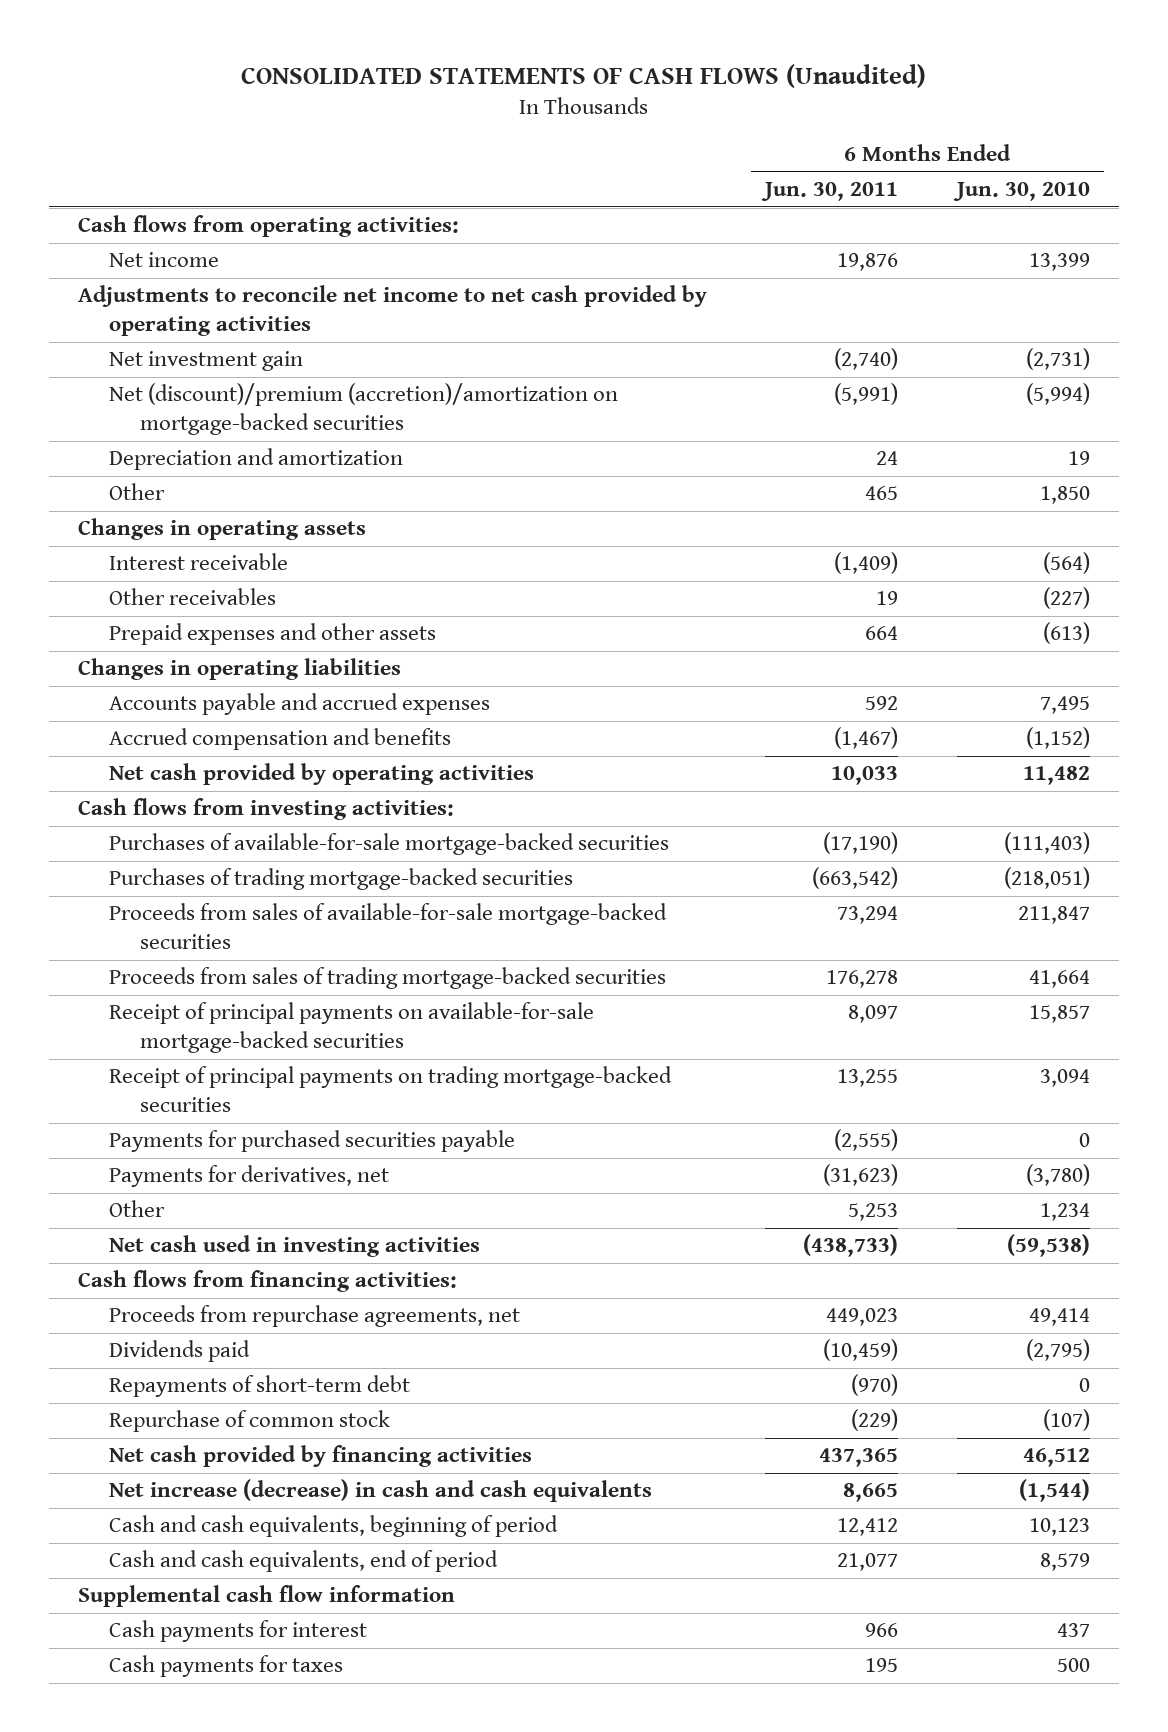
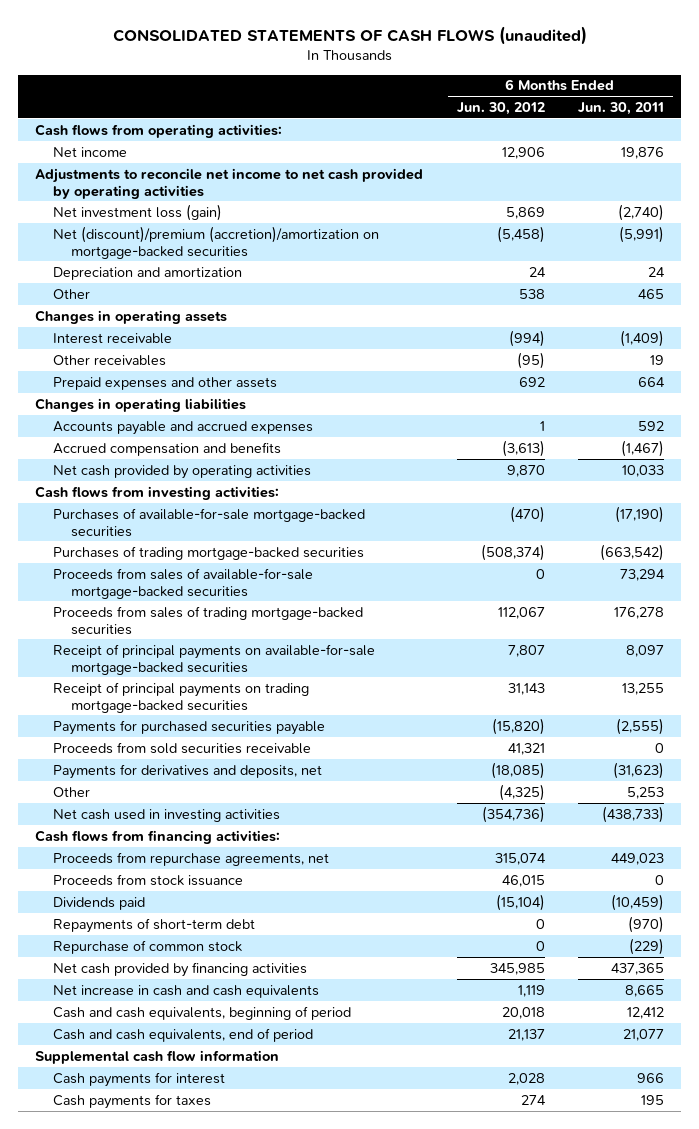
- CONSOLIDATED STATEMENTS OF CASH FLOWS (Unaudited)
+ CONSOLIDATED STATEMENTS OF CASH FLOWS (unaudited)
- | 6 Months Ended Jun. 30, 2011 | 6 Months Ended Jun. 30, 2010
+ | 6 Months Ended Jun. 30, 2012 | 6 Months Ended Jun. 30, 2011
- Net investment gain | (2,740) | (2,731)
+ Net investment loss (gain) | 5,869 | (2,740)
- Payments for derivatives, net | (31,623) | (3,780)
+ Proceeds from sold securities receivable | 41,321 | 0
+ Payments for derivatives and deposits, net | (18,085) | (31,623)
+ Proceeds from stock issuance | 46,015 | 0
- Net increase (decrease) in cash and cash equivalents | 8,665 | (1,544)
+ Net increase in cash and cash equivalents | 1,119 | 8,665

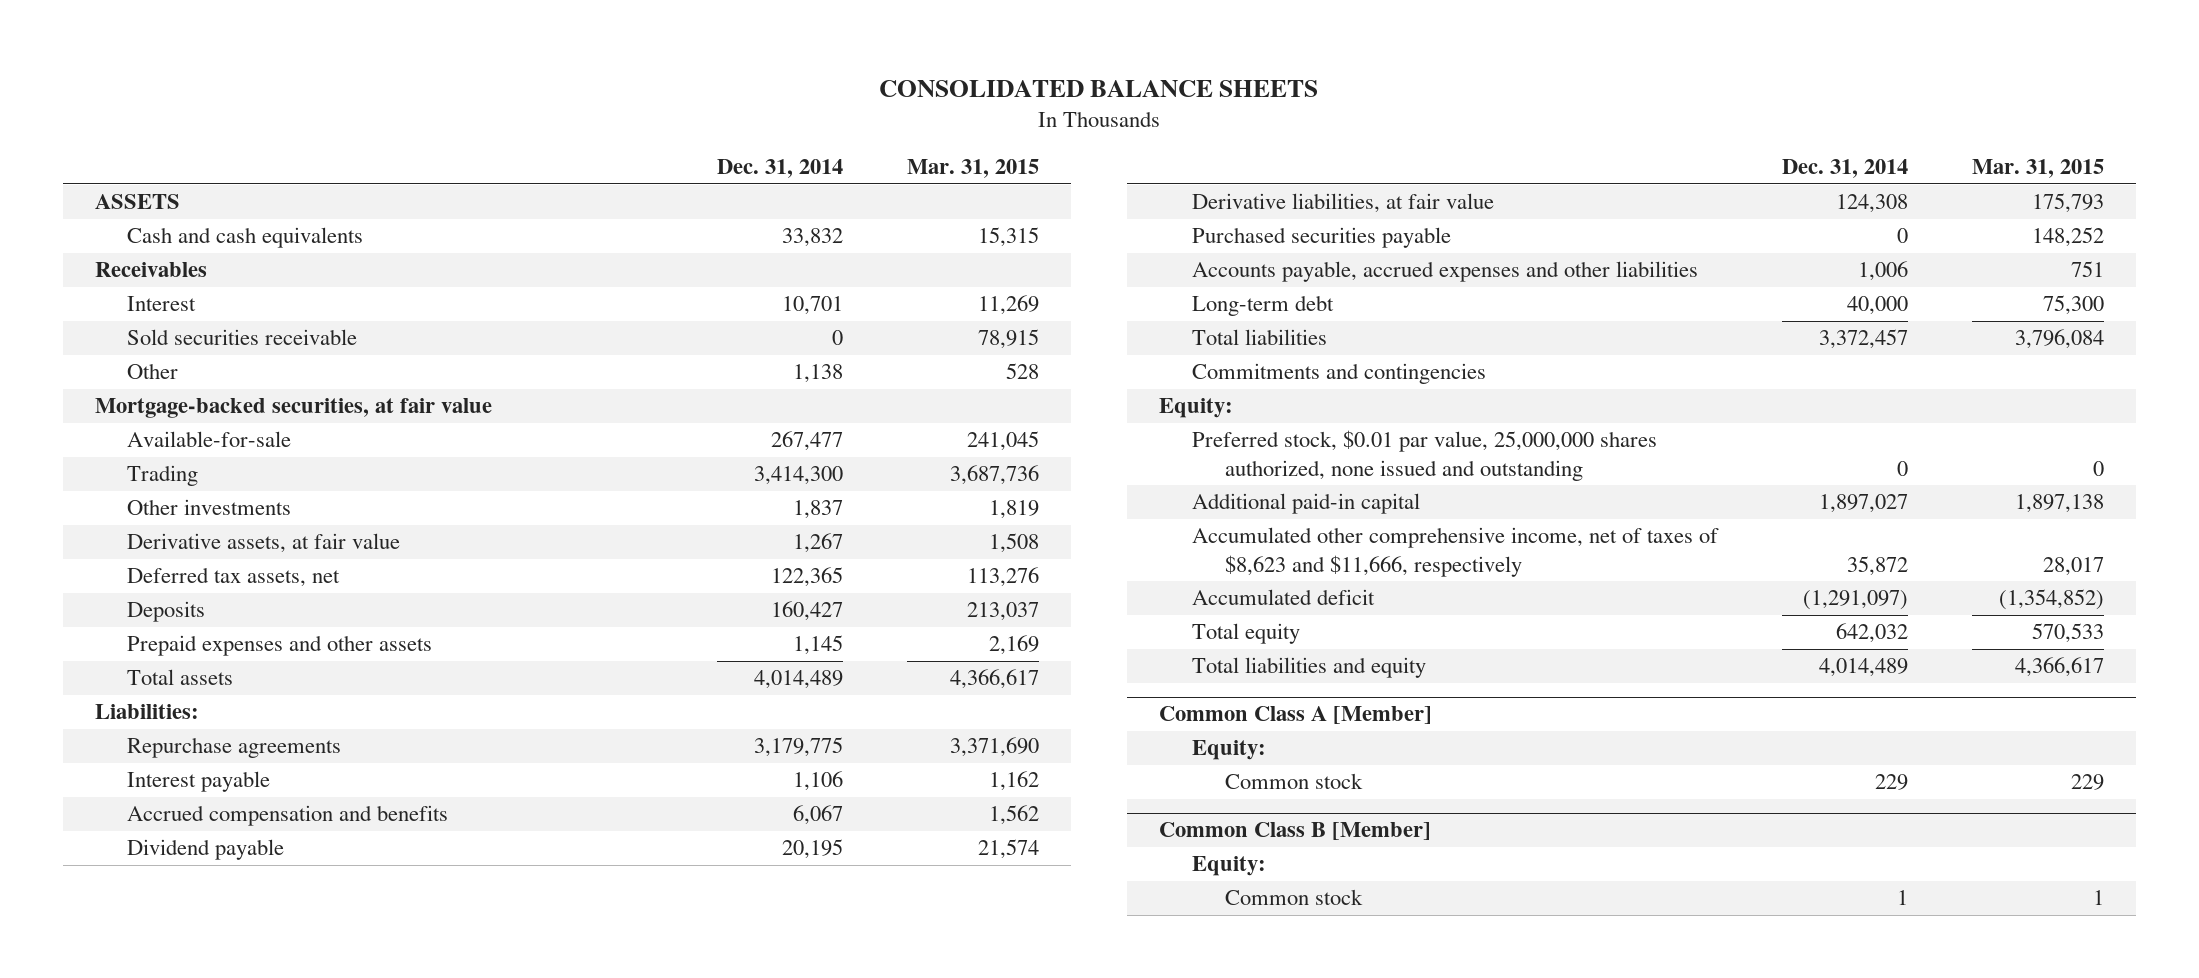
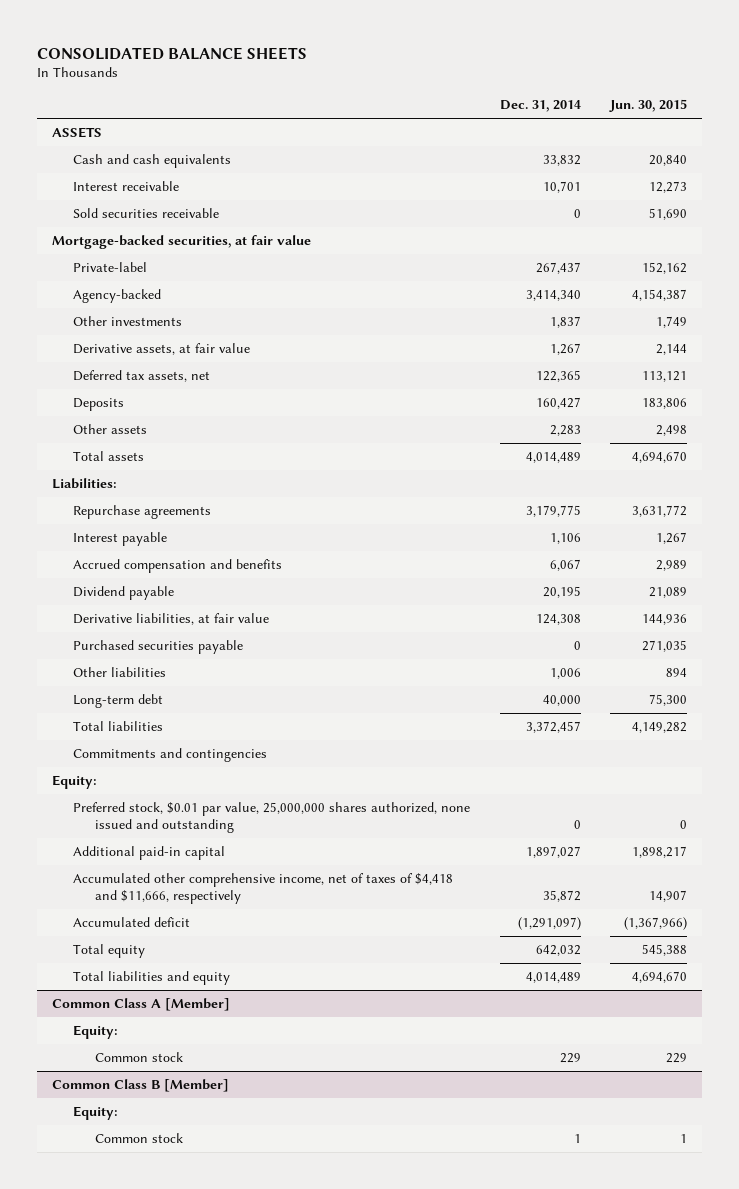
- | Dec. 31, 2014 | Mar. 31, 2015
+ | Dec. 31, 2014 | Jun. 30, 2015
- Receivables
- Interest | 10,701 | 11,269
+ Interest receivable | 10,701 | 12,273
- Other | 1,138 | 528
- Available-for-sale | 267,477 | 241,045
- Trading | 3,414,300 | 3,687,736
+ Private-label | 267,437 | 152,162
+ Agency-backed | 3,414,340 | 4,154,387
- Prepaid expenses and other assets | 1,145 | 2,169
+ Other assets | 2,283 | 2,498
- Accounts payable, accrued expenses and other liabilities | 1,006 | 751
+ Other liabilities | 1,006 | 894
- Accumulated other comprehensive income, net of taxes of $8,623 and $11,666, respectively | 35,872 | 28,017
+ Accumulated other comprehensive income, net of taxes of $4,418 and $11,666, respectively | 35,872 | 14,907

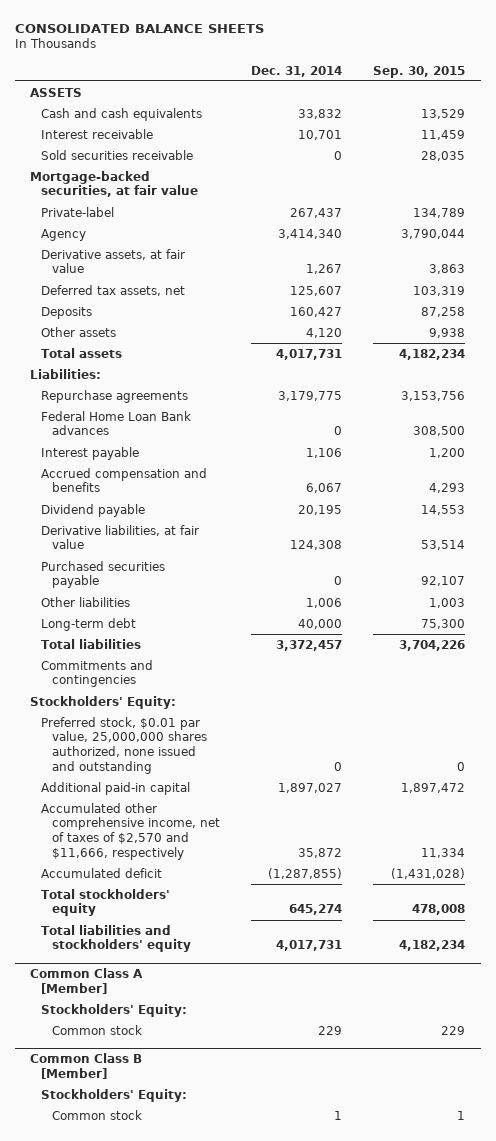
- | Dec. 31, 2014 | Jun. 30, 2015
+ | Dec. 31, 2014 | Sep. 30, 2015
- Agency-backed | 3,414,340 | 4,154,387
- Other investments | 1,837 | 1,749
+ Agency | 3,414,340 | 3,790,044
- Deferred tax assets, net | 122,365 | 113,121
+ Deferred tax assets, net | 125,607 | 103,319
- Other assets | 2,283 | 2,498
- Total assets | 4,014,489 | 4,694,670
+ Other assets | 4,120 | 9,938
+ Total assets | 4,017,731 | 4,182,234
+ Federal Home Loan Bank advances | 0 | 308,500
- Equity:
+ Stockholders' Equity:
- Accumulated other comprehensive income, net of taxes of $4,418 and $11,666, respectively | 35,872 | 14,907
- Accumulated deficit | (1,291,097) | (1,367,966)
- Total equity | 642,032 | 545,388
- Total liabilities and equity | 4,014,489 | 4,694,670
+ Accumulated other comprehensive income, net of taxes of $2,570 and $11,666, respectively | 35,872 | 11,334
+ Accumulated deficit | (1,287,855) | (1,431,028)
+ Total stockholders' equity | 645,274 | 478,008
+ Total liabilities and stockholders' equity | 4,017,731 | 4,182,234
@ Common Class A [Member]
- Equity:
+ Stockholders' Equity:
@ Common Class B [Member]
- Equity:
+ Stockholders' Equity:

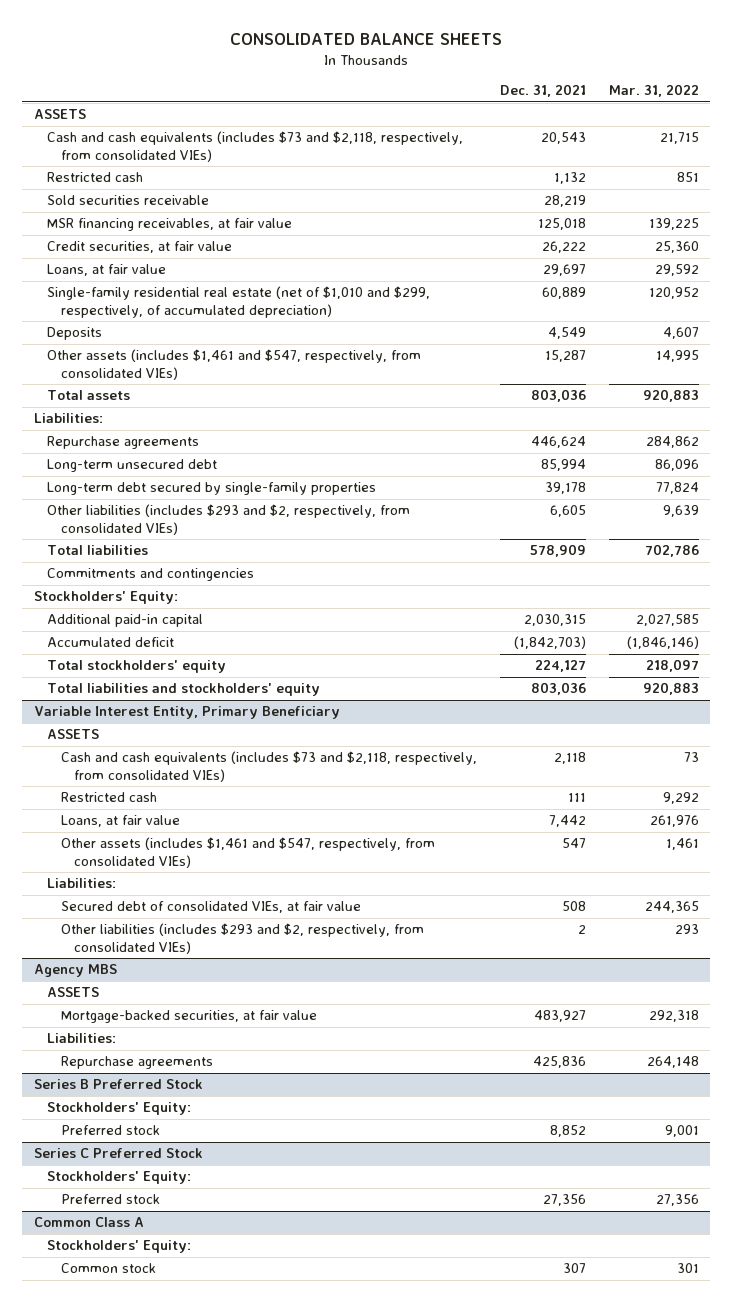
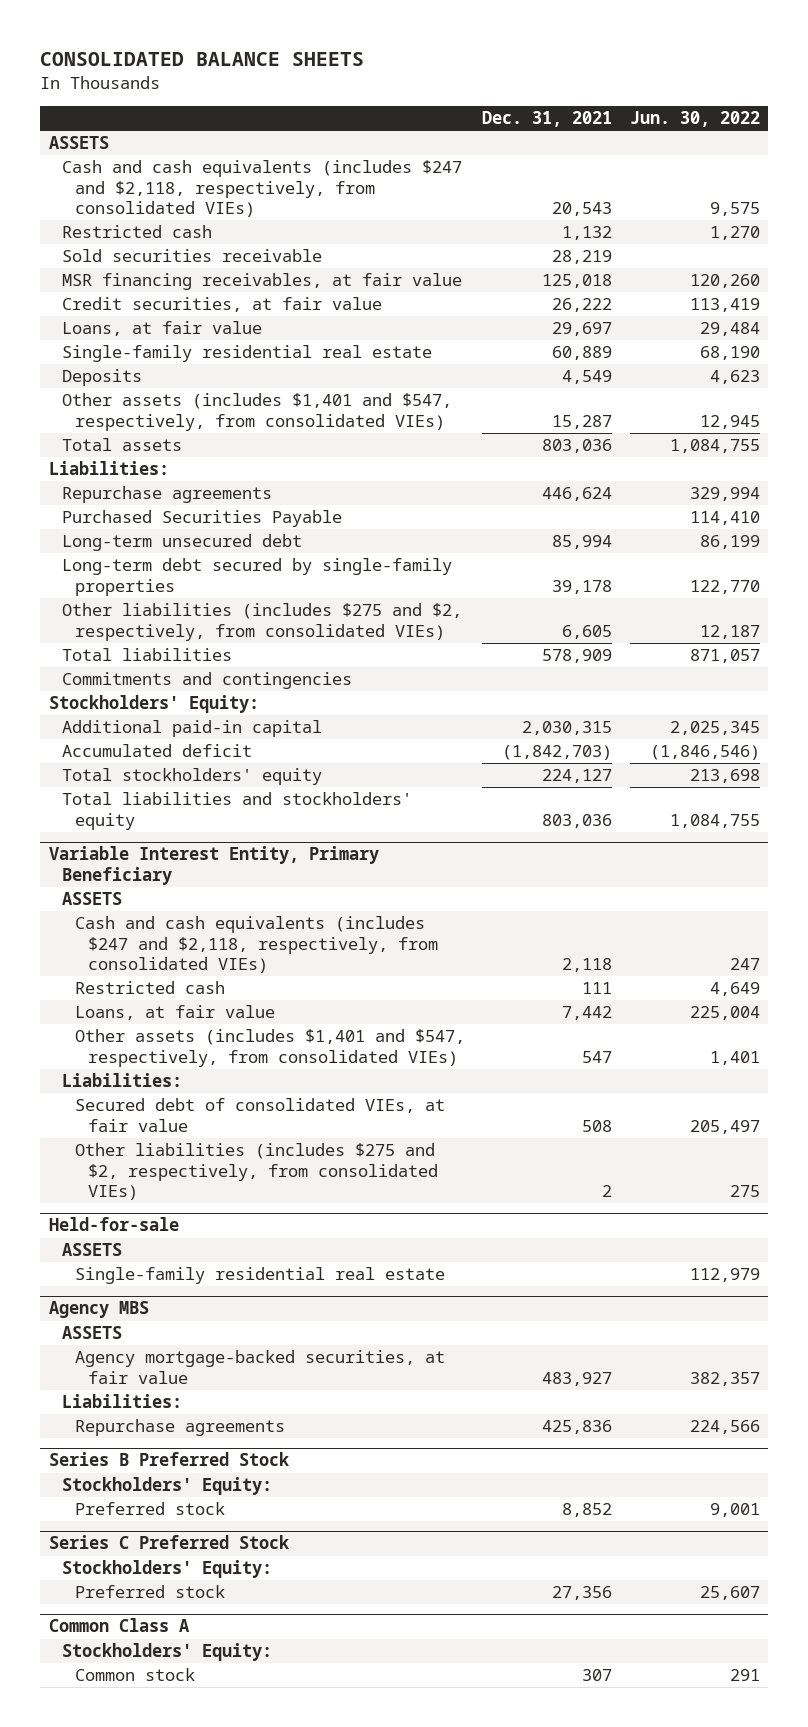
- | Dec. 31, 2021 | Mar. 31, 2022
+ | Dec. 31, 2021 | Jun. 30, 2022
- Cash and cash equivalents (includes $73 and $2,118, respectively, from consolidated VIEs) | 20,543 | 21,715
+ Cash and cash equivalents (includes $247 and $2,118, respectively, from consolidated VIEs) | 20,543 | 9,575
- Single-family residential real estate (net of $1,010 and $299, respectively, of accumulated depreciation) | 60,889 | 120,952
+ Single-family residential real estate | 60,889 | 68,190
- Other assets (includes $1,461 and $547, respectively, from consolidated VIEs) | 15,287 | 14,995
+ Other assets (includes $1,401 and $547, respectively, from consolidated VIEs) | 15,287 | 12,945
+ Purchased Securities Payable | | 114,410
- Other liabilities (includes $293 and $2, respectively, from consolidated VIEs) | 6,605 | 9,639
+ Other liabilities (includes $275 and $2, respectively, from consolidated VIEs) | 6,605 | 12,187
@ Variable Interest Entity, Primary Beneficiary
- Cash and cash equivalents (includes $73 and $2,118, respectively, from consolidated VIEs) | 2,118 | 73
+ Cash and cash equivalents (includes $247 and $2,118, respectively, from consolidated VIEs) | 2,118 | 247
- Other assets (includes $1,461 and $547, respectively, from consolidated VIEs) | 547 | 1,461
+ Other assets (includes $1,401 and $547, respectively, from consolidated VIEs) | 547 | 1,401
- Other liabilities (includes $293 and $2, respectively, from consolidated VIEs) | 2 | 293
+ Other liabilities (includes $275 and $2, respectively, from consolidated VIEs) | 2 | 275
+ Held-for-sale
+ ASSETS
+ Single-family residential real estate | | 112,979
@ Agency MBS
- Mortgage-backed securities, at fair value | 483,927 | 292,318
+ Agency mortgage-backed securities, at fair value | 483,927 | 382,357

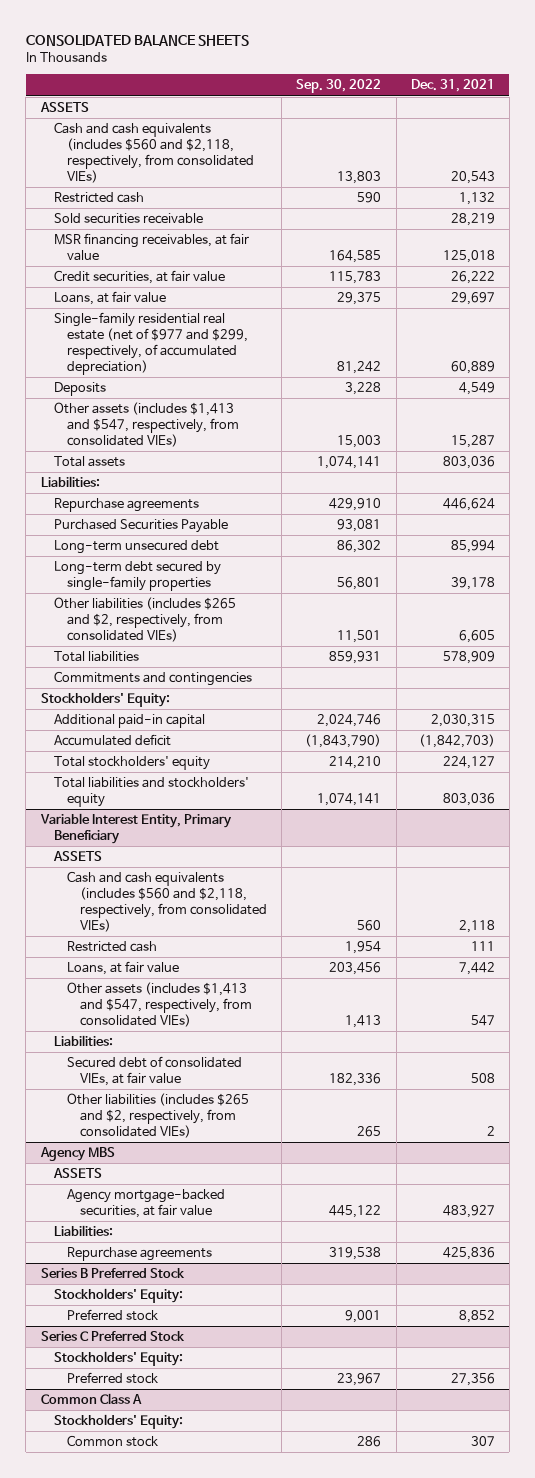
- | Dec. 31, 2021 | Jun. 30, 2022
+ | Sep. 30, 2022 | Dec. 31, 2021
- Cash and cash equivalents (includes $247 and $2,118, respectively, from consolidated VIEs) | 20,543 | 9,575
+ Cash and cash equivalents (includes $560 and $2,118, respectively, from consolidated VIEs) | 13,803 | 20,543
- Single-family residential real estate | 60,889 | 68,190
+ Single-family residential real estate (net of $977 and $299, respectively, of accumulated depreciation) | 81,242 | 60,889
- Other assets (includes $1,401 and $547, respectively, from consolidated VIEs) | 15,287 | 12,945
+ Other assets (includes $1,413 and $547, respectively, from consolidated VIEs) | 15,003 | 15,287
- Other liabilities (includes $275 and $2, respectively, from consolidated VIEs) | 6,605 | 12,187
+ Other liabilities (includes $265 and $2, respectively, from consolidated VIEs) | 11,501 | 6,605
@ Variable Interest Entity, Primary Beneficiary
- Cash and cash equivalents (includes $247 and $2,118, respectively, from consolidated VIEs) | 2,118 | 247
+ Cash and cash equivalents (includes $560 and $2,118, respectively, from consolidated VIEs) | 560 | 2,118
- Other assets (includes $1,401 and $547, respectively, from consolidated VIEs) | 547 | 1,401
+ Other assets (includes $1,413 and $547, respectively, from consolidated VIEs) | 1,413 | 547
- Other liabilities (includes $275 and $2, respectively, from consolidated VIEs) | 2 | 275
- Held-for-sale
- ASSETS
- Single-family residential real estate | | 112,979
@ Variable Interest Entity, Primary Beneficiary
+ Other liabilities (includes $265 and $2, respectively, from consolidated VIEs) | 265 | 2

